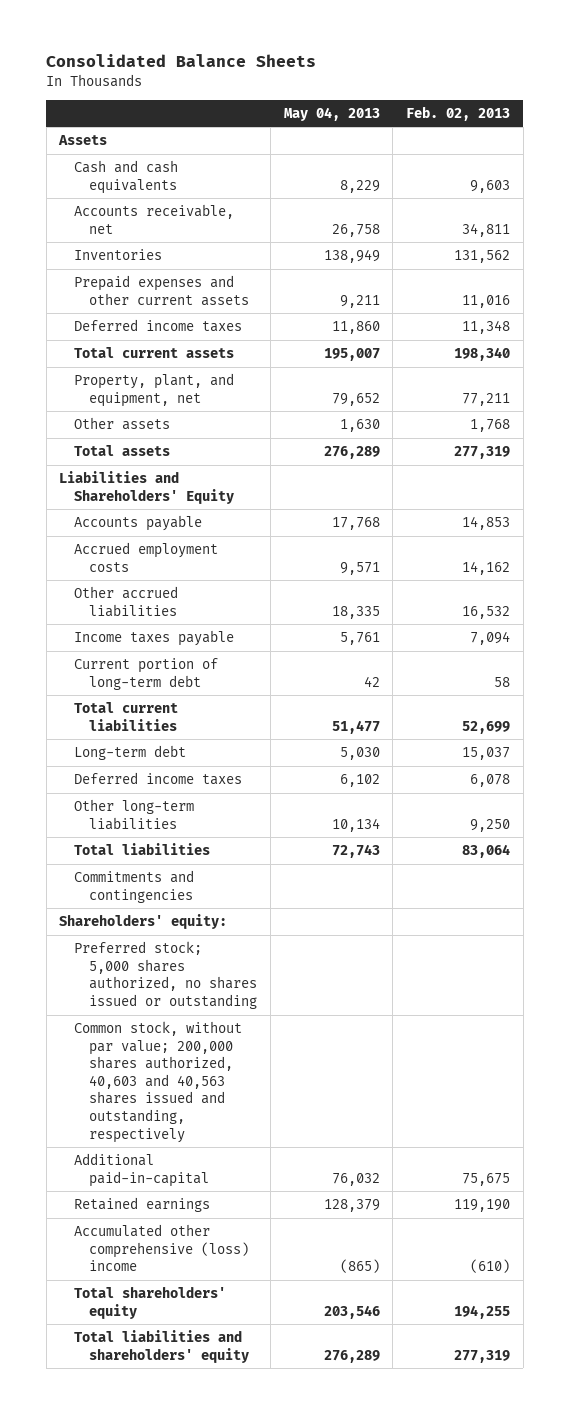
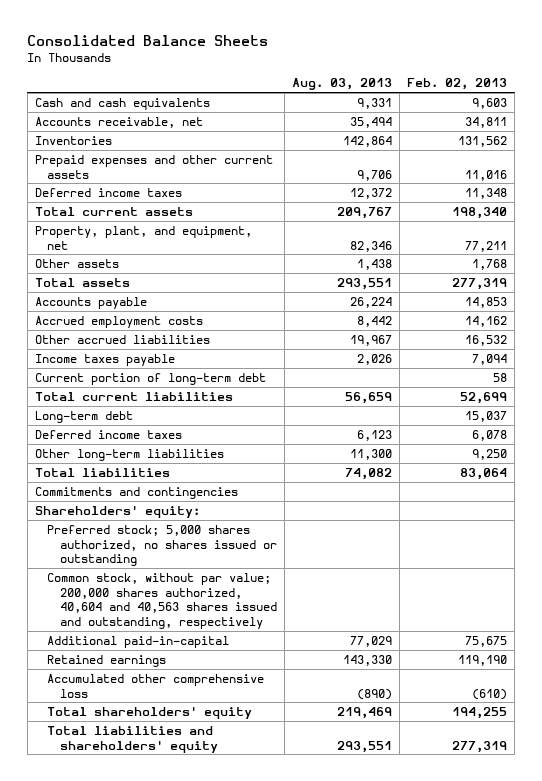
- | May 04, 2013 | Feb. 02, 2013
+ | Aug. 03, 2013 | Feb. 02, 2013
- Assets
- Liabilities and Shareholders' Equity
- Common stock, without par value; 200,000 shares authorized, 40,603 and 40,563 shares issued and outstanding, respectively
+ Common stock, without par value; 200,000 shares authorized, 40,604 and 40,563 shares issued and outstanding, respectively
- Accumulated other comprehensive (loss) income | (865) | (610)
+ Accumulated other comprehensive loss | (890) | (610)

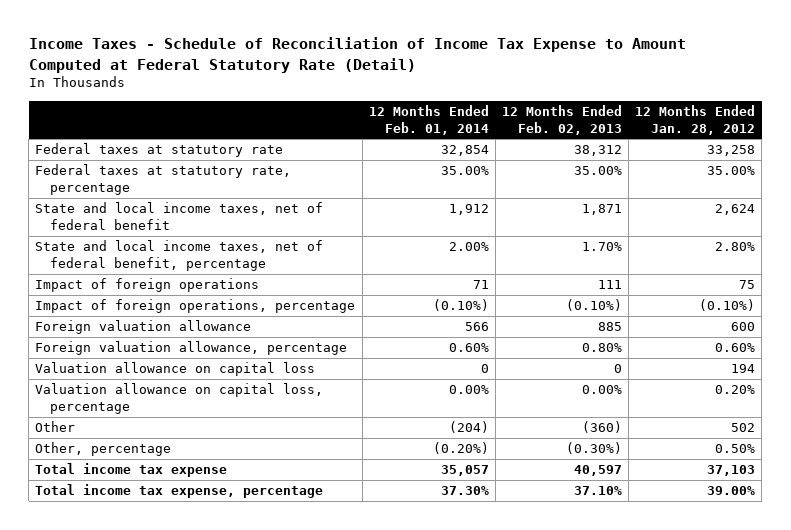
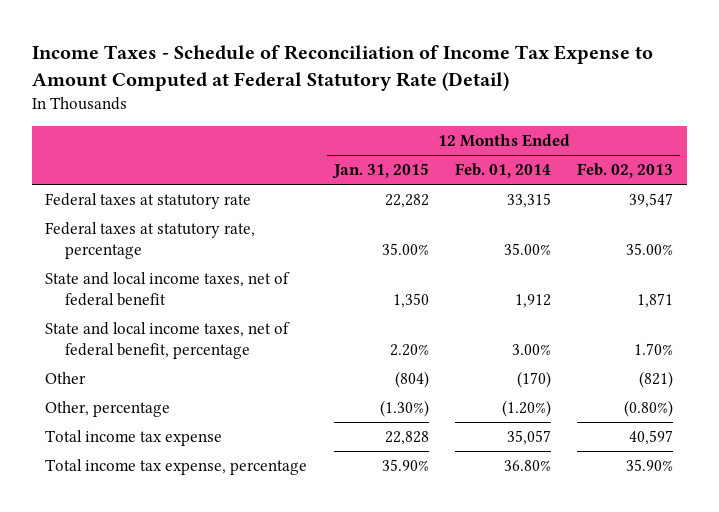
- | 12 Months Ended Feb. 01, 2014 | 12 Months Ended Feb. 02, 2013 | 12 Months Ended Jan. 28, 2012
+ | 12 Months Ended Jan. 31, 2015 | 12 Months Ended Feb. 01, 2014 | 12 Months Ended Feb. 02, 2013
- Federal taxes at statutory rate | 32,854 | 38,312 | 33,258
+ Federal taxes at statutory rate | 22,282 | 33,315 | 39,547
- State and local income taxes, net of federal benefit, percentage | 2.00% | 1.70% | 2.80%
- Impact of foreign operations | 71 | 111 | 75
- Impact of foreign operations, percentage | (0.10%) | (0.10%) | (0.10%)
- Foreign valuation allowance | 566 | 885 | 600
- Foreign valuation allowance, percentage | 0.60% | 0.80% | 0.60%
- Valuation allowance on capital loss | 0 | 0 | 194
- Valuation allowance on capital loss, percentage | 0.00% | 0.00% | 0.20%
- Other | (204) | (360) | 502
- Other, percentage | (0.20%) | (0.30%) | 0.50%
+ State and local income taxes, net of federal benefit, percentage | 2.20% | 3.00% | 1.70%
+ Other | (804) | (170) | (821)
+ Other, percentage | (1.30%) | (1.20%) | (0.80%)
- Total income tax expense, percentage | 37.30% | 37.10% | 39.00%
+ Total income tax expense, percentage | 35.90% | 36.80% | 35.90%

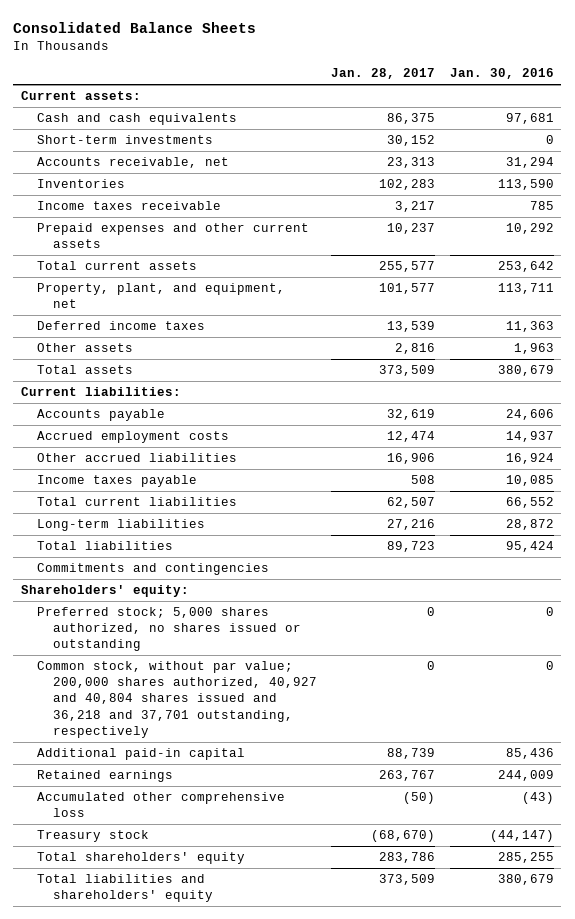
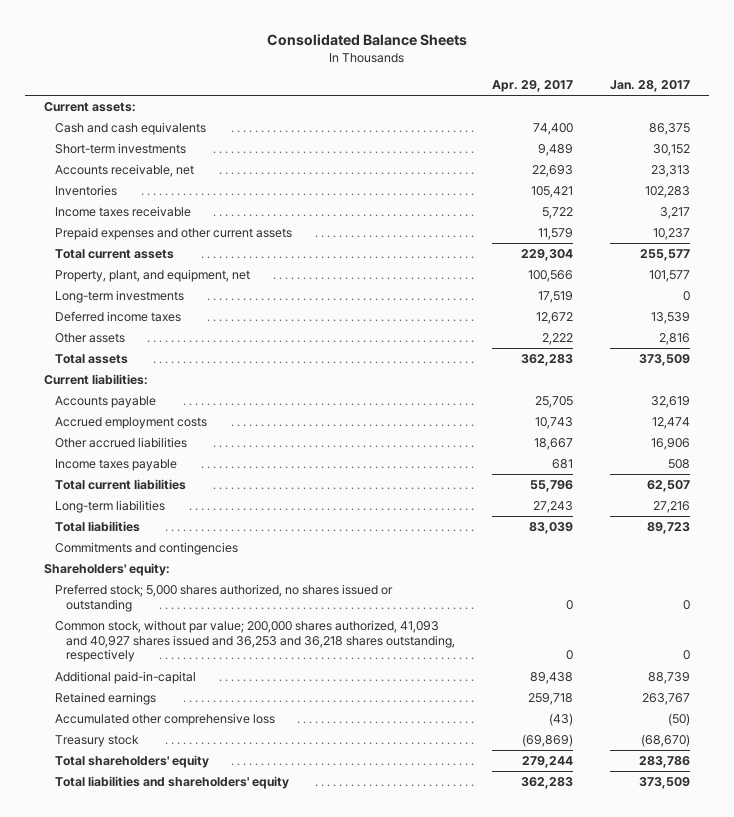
- | Jan. 28, 2017 | Jan. 30, 2016
+ | Apr. 29, 2017 | Jan. 28, 2017
+ Long-term investments | 17,519 | 0
- Common stock, without par value; 200,000 shares authorized, 40,927 and 40,804 shares issued and 36,218 and 37,701 outstanding, respectively | 0 | 0
- Additional paid-in capital | 88,739 | 85,436
+ Common stock, without par value; 200,000 shares authorized, 41,093 and 40,927 shares issued and 36,253 and 36,218 shares outstanding, respectively | 0 | 0
+ Additional paid-in-capital | 89,438 | 88,739

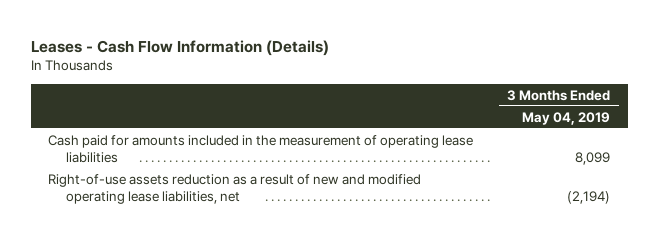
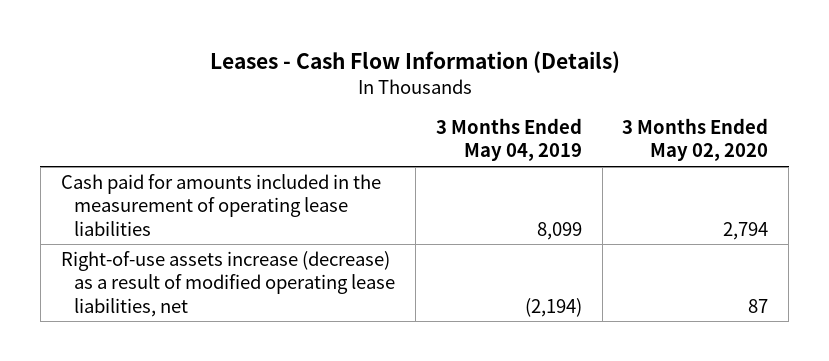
- | 3 Months Ended May 04, 2019
+ | 3 Months Ended May 04, 2019 | 3 Months Ended May 02, 2020
- Right-of-use assets reduction as a result of new and modified operating lease liabilities, net | (2,194)
+ Right-of-use assets increase (decrease) as a result of modified operating lease liabilities, net | (2,194) | 87

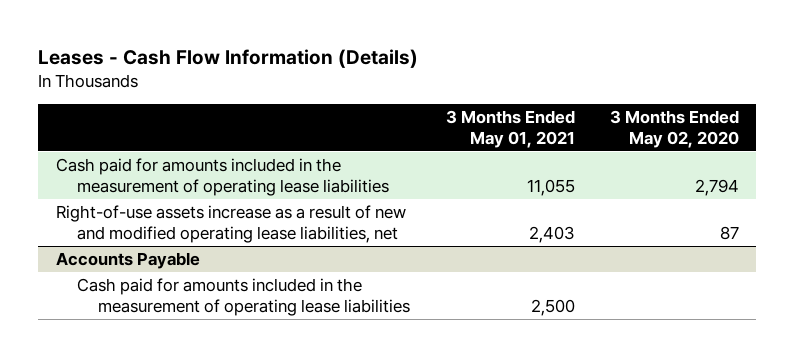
- | 3 Months Ended May 04, 2019 | 3 Months Ended May 02, 2020
+ | 3 Months Ended May 01, 2021 | 3 Months Ended May 02, 2020
- Right-of-use assets increase (decrease) as a result of modified operating lease liabilities, net | (2,194) | 87
+ Right-of-use assets increase as a result of new and modified operating lease liabilities, net | 2,403 | 87
+ Accounts Payable
+ Cash paid for amounts included in the measurement of operating lease liabilities | 2,500 |

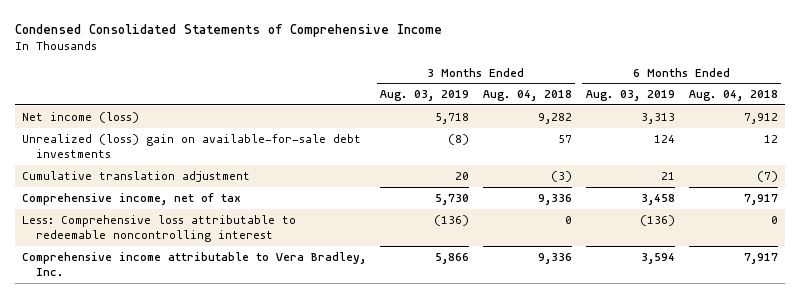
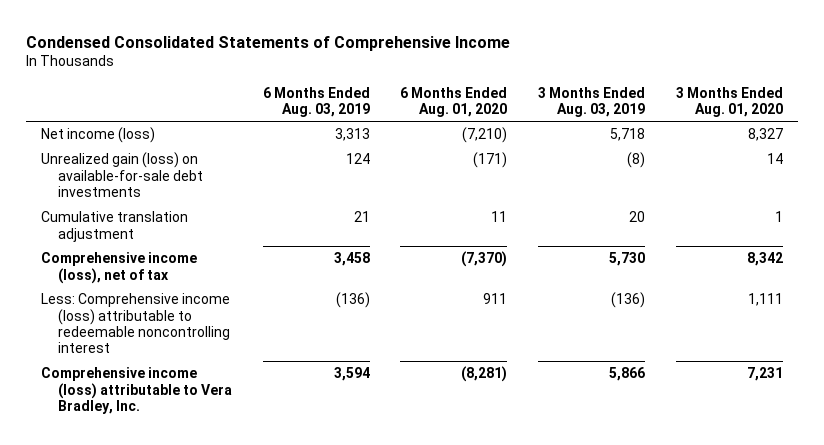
- | 3 Months Ended Aug. 03, 2019 | 3 Months Ended Aug. 04, 2018 | 6 Months Ended Aug. 03, 2019 | 6 Months Ended Aug. 04, 2018
+ | 6 Months Ended Aug. 03, 2019 | 6 Months Ended Aug. 01, 2020 | 3 Months Ended Aug. 03, 2019 | 3 Months Ended Aug. 01, 2020
- Unrealized (loss) gain on available-for-sale debt investments | (8) | 57 | 124 | 12
+ Unrealized gain (loss) on available-for-sale debt investments | 124 | (171) | (8) | 14
- Comprehensive income, net of tax | 5,730 | 9,336 | 3,458 | 7,917
- Less: Comprehensive loss attributable to redeemable noncontrolling interest | (136) | 0 | (136) | 0
- Comprehensive income attributable to Vera Bradley, Inc. | 5,866 | 9,336 | 3,594 | 7,917
+ Comprehensive income (loss), net of tax | 3,458 | (7,370) | 5,730 | 8,342
+ Less: Comprehensive income (loss) attributable to redeemable noncontrolling interest | (136) | 911 | (136) | 1,111
+ Comprehensive income (loss) attributable to Vera Bradley, Inc. | 3,594 | (8,281) | 5,866 | 7,231

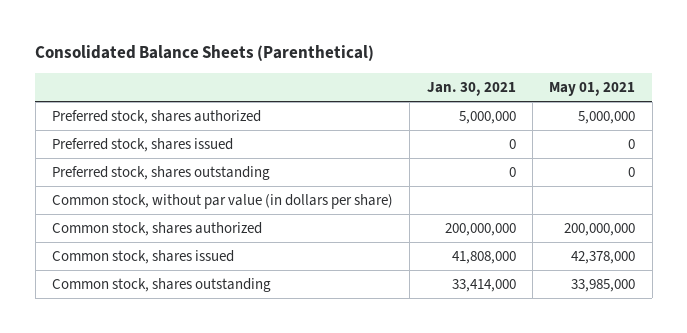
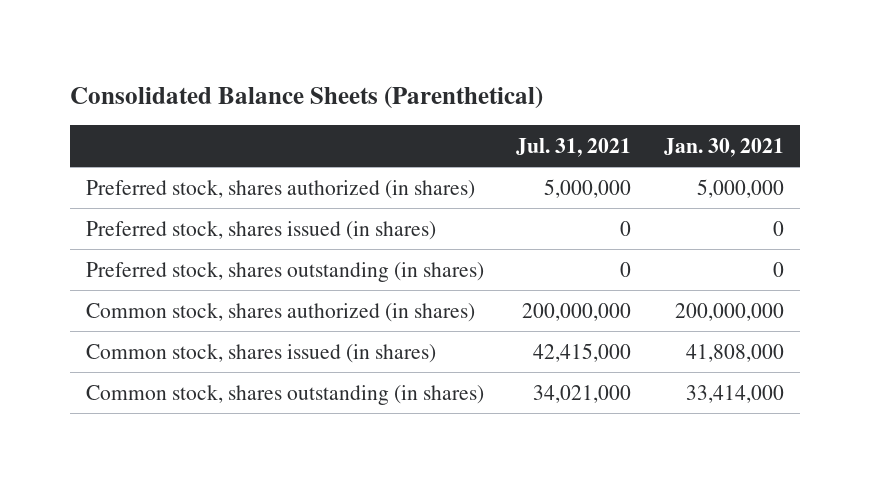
- | Jan. 30, 2021 | May 01, 2021
+ | Jul. 31, 2021 | Jan. 30, 2021
- Preferred stock, shares authorized | 5,000,000 | 5,000,000
- Preferred stock, shares issued | 0 | 0
- Preferred stock, shares outstanding | 0 | 0
- Common stock, without par value (in dollars per share)
- Common stock, shares authorized | 200,000,000 | 200,000,000
- Common stock, shares issued | 41,808,000 | 42,378,000
- Common stock, shares outstanding | 33,414,000 | 33,985,000
+ Preferred stock, shares authorized (in shares) | 5,000,000 | 5,000,000
+ Preferred stock, shares issued (in shares) | 0 | 0
+ Preferred stock, shares outstanding (in shares) | 0 | 0
+ Common stock, shares authorized (in shares) | 200,000,000 | 200,000,000
+ Common stock, shares issued (in shares) | 42,415,000 | 41,808,000
+ Common stock, shares outstanding (in shares) | 34,021,000 | 33,414,000

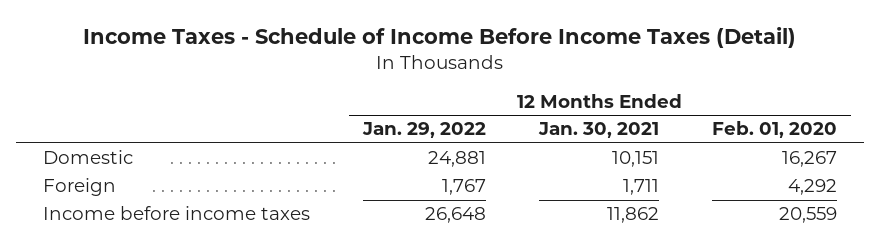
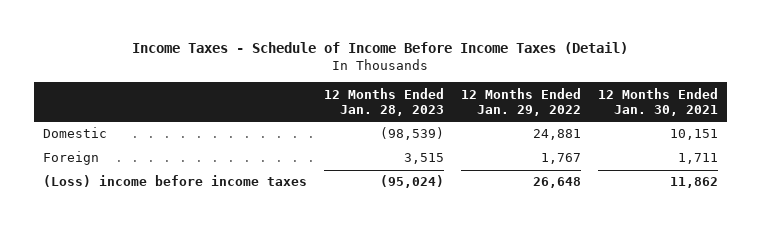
- | 12 Months Ended Jan. 29, 2022 | 12 Months Ended Jan. 30, 2021 | 12 Months Ended Feb. 01, 2020
+ | 12 Months Ended Jan. 28, 2023 | 12 Months Ended Jan. 29, 2022 | 12 Months Ended Jan. 30, 2021
- Income before income taxes | 26,648 | 11,862 | 20,559
+ (Loss) income before income taxes | (95,024) | 26,648 | 11,862

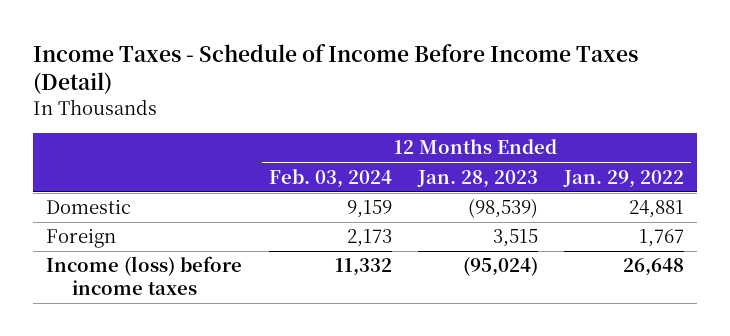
- | 12 Months Ended Jan. 28, 2023 | 12 Months Ended Jan. 29, 2022 | 12 Months Ended Jan. 30, 2021
+ | 12 Months Ended Feb. 03, 2024 | 12 Months Ended Jan. 28, 2023 | 12 Months Ended Jan. 29, 2022
- (Loss) income before income taxes | (95,024) | 26,648 | 11,862
+ Income (loss) before income taxes | 11,332 | (95,024) | 26,648

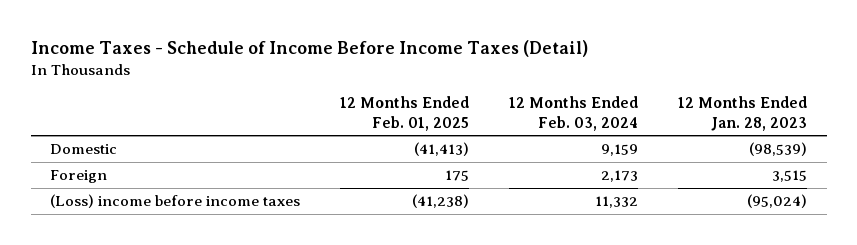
- | 12 Months Ended Feb. 03, 2024 | 12 Months Ended Jan. 28, 2023 | 12 Months Ended Jan. 29, 2022
+ | 12 Months Ended Feb. 01, 2025 | 12 Months Ended Feb. 03, 2024 | 12 Months Ended Jan. 28, 2023
- Income (loss) before income taxes | 11,332 | (95,024) | 26,648
+ (Loss) income before income taxes | (41,238) | 11,332 | (95,024)

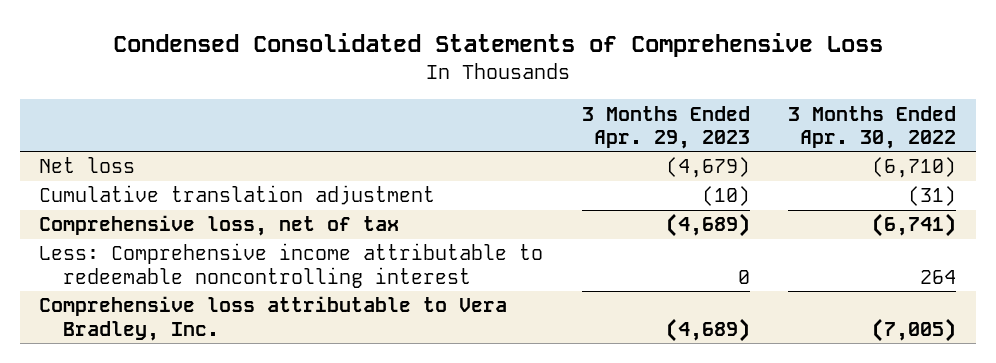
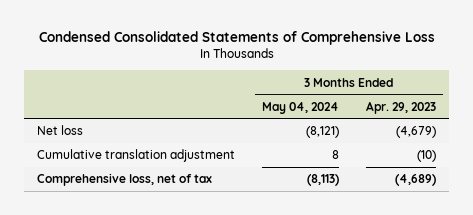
- | 3 Months Ended Apr. 29, 2023 | 3 Months Ended Apr. 30, 2022
+ | 3 Months Ended May 04, 2024 | 3 Months Ended Apr. 29, 2023
- Less: Comprehensive income attributable to redeemable noncontrolling interest | 0 | 264
- Comprehensive loss attributable to Vera Bradley, Inc. | (4,689) | (7,005)

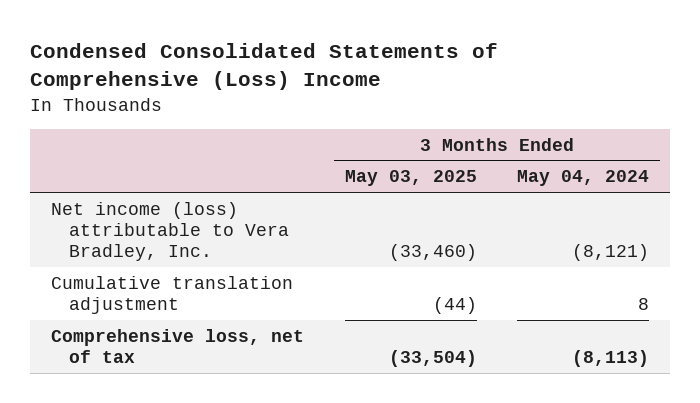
- Condensed Consolidated Statements of Comprehensive Loss
+ Condensed Consolidated Statements of Comprehensive (Loss) Income
- | 3 Months Ended May 04, 2024 | 3 Months Ended Apr. 29, 2023
+ | 3 Months Ended May 03, 2025 | 3 Months Ended May 04, 2024
- Net loss | (8,121) | (4,679)
+ Net income (loss) attributable to Vera Bradley, Inc. | (33,460) | (8,121)

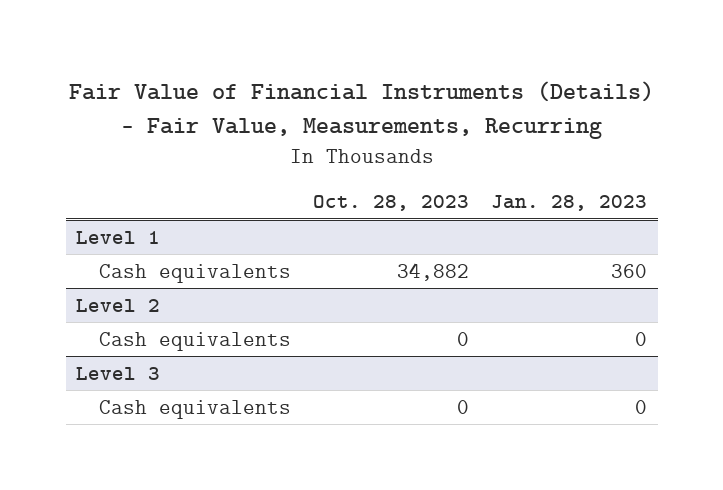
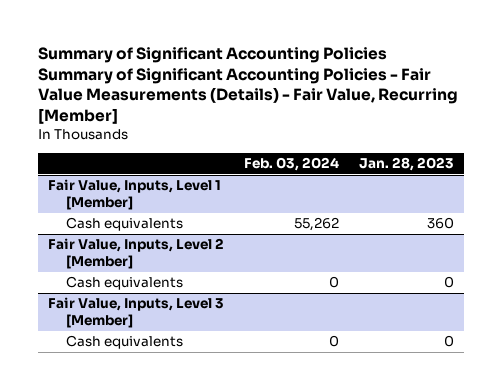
- Fair Value of Financial Instruments (Details) - Fair Value, Measurements, Recurring
+ Summary of Significant Accounting Policies Summary of Significant Accounting Policies - Fair Value Measurements (Details) - Fair Value, Recurring [Member]
- | Oct. 28, 2023 | Jan. 28, 2023
+ | Feb. 03, 2024 | Jan. 28, 2023
- Level 1
+ Fair Value, Inputs, Level 1 [Member]
- Level 2
+ Fair Value, Inputs, Level 2 [Member]
- Level 3
+ Fair Value, Inputs, Level 3 [Member]

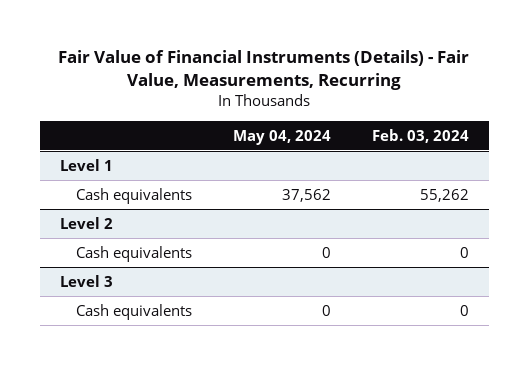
- Summary of Significant Accounting Policies Summary of Significant Accounting Policies - Fair Value Measurements (Details) - Fair Value, Recurring [Member]
+ Fair Value of Financial Instruments (Details) - Fair Value, Measurements, Recurring
- | Feb. 03, 2024 | Jan. 28, 2023
+ | May 04, 2024 | Feb. 03, 2024
- Fair Value, Inputs, Level 1 [Member]
+ Level 1
- Fair Value, Inputs, Level 2 [Member]
+ Level 2
- Fair Value, Inputs, Level 3 [Member]
+ Level 3

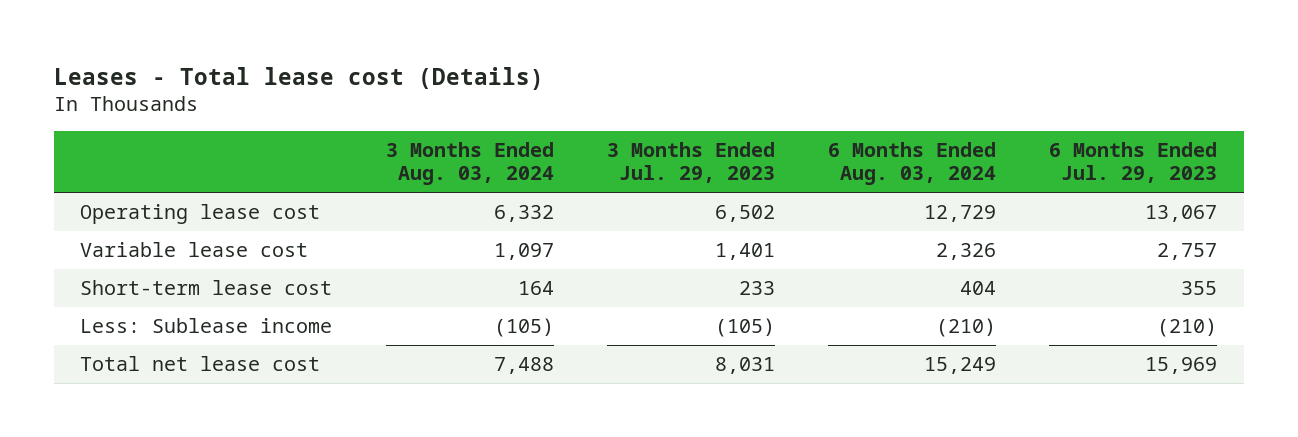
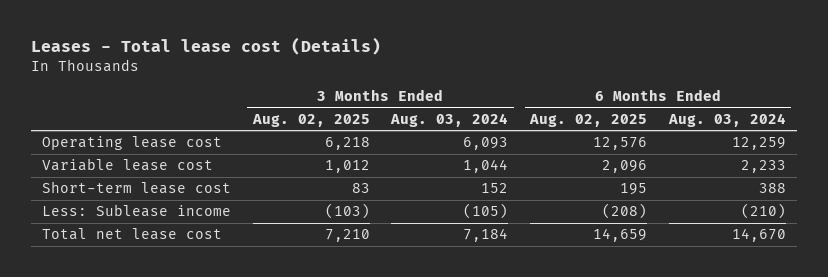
- | 3 Months Ended Aug. 03, 2024 | 3 Months Ended Jul. 29, 2023 | 6 Months Ended Aug. 03, 2024 | 6 Months Ended Jul. 29, 2023
+ | 3 Months Ended Aug. 02, 2025 | 3 Months Ended Aug. 03, 2024 | 6 Months Ended Aug. 02, 2025 | 6 Months Ended Aug. 03, 2024
- Operating lease cost | 6,332 | 6,502 | 12,729 | 13,067
- Variable lease cost | 1,097 | 1,401 | 2,326 | 2,757
- Short-term lease cost | 164 | 233 | 404 | 355
+ Operating lease cost | 6,218 | 6,093 | 12,576 | 12,259
+ Variable lease cost | 1,012 | 1,044 | 2,096 | 2,233
+ Short-term lease cost | 83 | 152 | 195 | 388
- Total net lease cost | 7,488 | 8,031 | 15,249 | 15,969
+ Total net lease cost | 7,210 | 7,184 | 14,659 | 14,670

